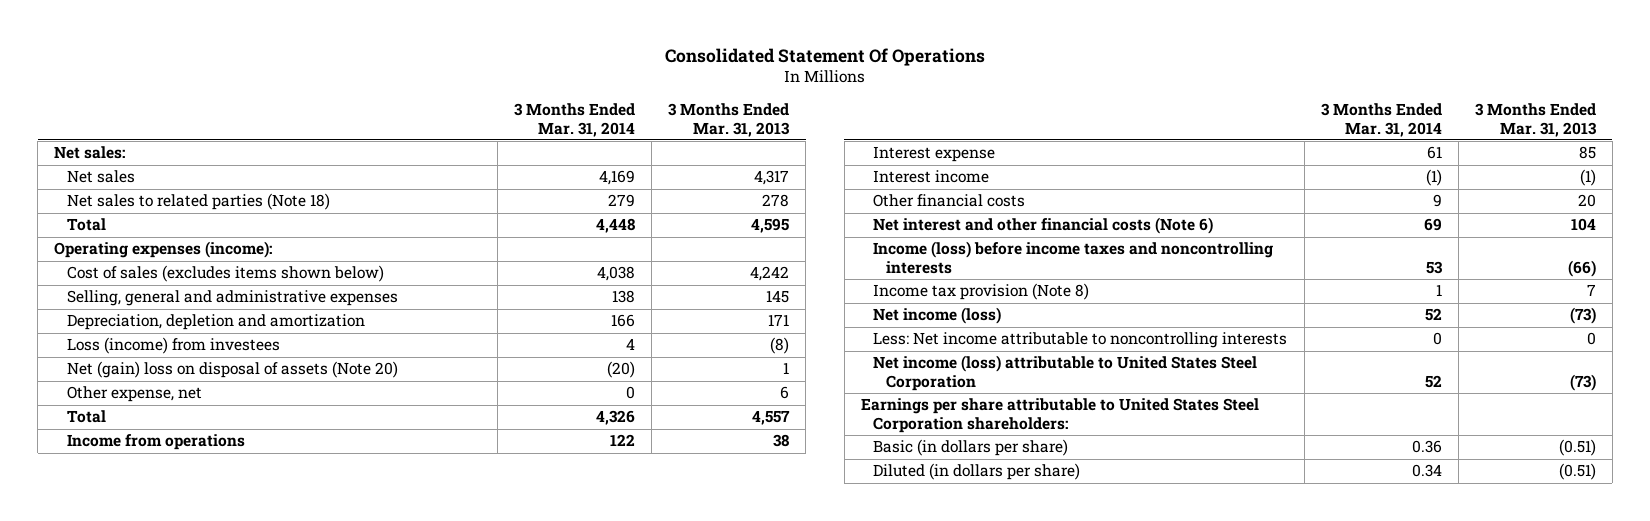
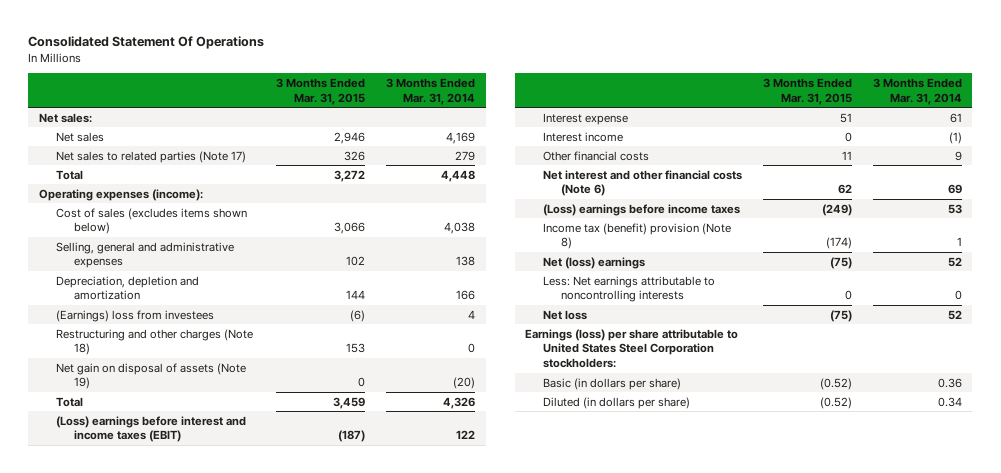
- | 3 Months Ended Mar. 31, 2014 | 3 Months Ended Mar. 31, 2013
+ | 3 Months Ended Mar. 31, 2015 | 3 Months Ended Mar. 31, 2014
- Net sales to related parties (Note 18) | 279 | 278
+ Net sales to related parties (Note 17) | 326 | 279
- Loss (income) from investees | 4 | (8)
- Net (gain) loss on disposal of assets (Note 20) | (20) | 1
- Other expense, net | 0 | 6
+ (Earnings) loss from investees | (6) | 4
+ Restructuring and other charges (Note 18) | 153 | 0
+ Net gain on disposal of assets (Note 19) | 0 | (20)
- Income from operations | 122 | 38
+ (Loss) earnings before interest and income taxes (EBIT) | (187) | 122
- Income (loss) before income taxes and noncontrolling interests | 53 | (66)
- Income tax provision (Note 8) | 1 | 7
- Net income (loss) | 52 | (73)
- Less: Net income attributable to noncontrolling interests | 0 | 0
- Net income (loss) attributable to United States Steel Corporation | 52 | (73)
- Earnings per share attributable to United States Steel Corporation shareholders:
+ (Loss) earnings before income taxes | (249) | 53
+ Income tax (benefit) provision (Note 8) | (174) | 1
+ Net (loss) earnings | (75) | 52
+ Less: Net earnings attributable to noncontrolling interests | 0 | 0
+ Net loss | (75) | 52
+ Earnings (loss) per share attributable to United States Steel Corporation stockholders:

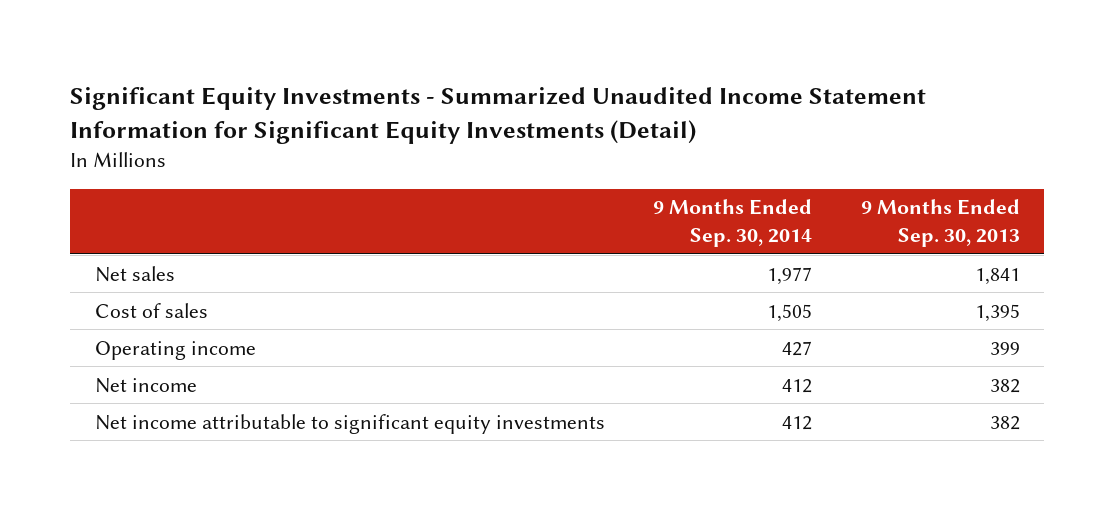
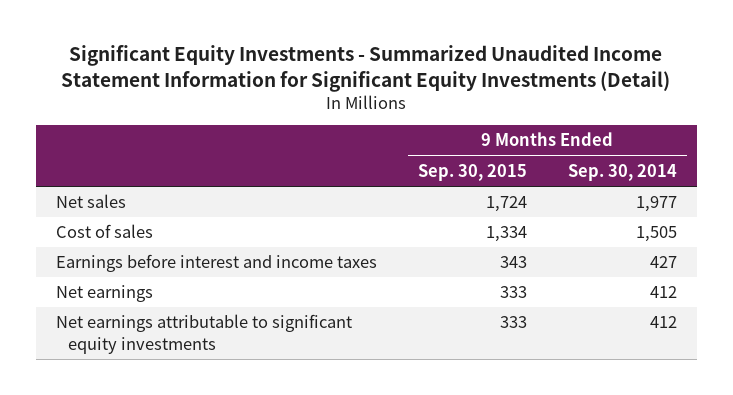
- | 9 Months Ended Sep. 30, 2014 | 9 Months Ended Sep. 30, 2013
+ | 9 Months Ended Sep. 30, 2015 | 9 Months Ended Sep. 30, 2014
- Operating income | 427 | 399
- Net income | 412 | 382
- Net income attributable to significant equity investments | 412 | 382
+ Earnings before interest and income taxes | 343 | 427
+ Net earnings | 333 | 412
+ Net earnings attributable to significant equity investments | 333 | 412

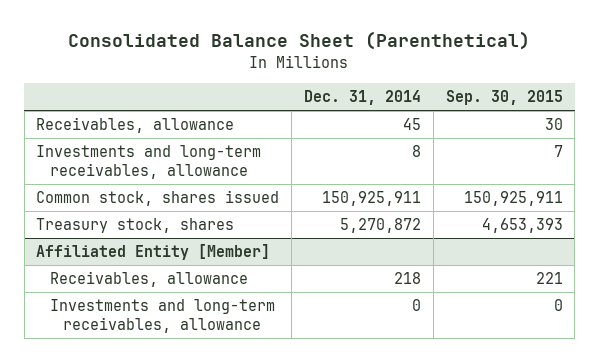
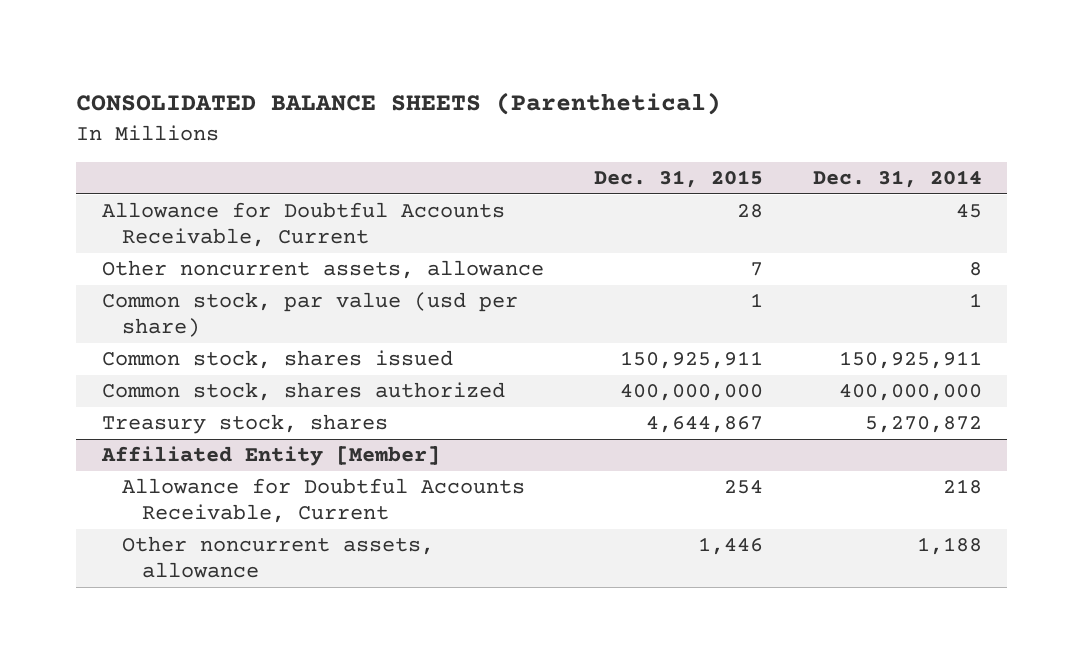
- Consolidated Balance Sheet (Parenthetical)
+ CONSOLIDATED BALANCE SHEETS (Parenthetical)
- | Dec. 31, 2014 | Sep. 30, 2015
+ | Dec. 31, 2015 | Dec. 31, 2014
- Receivables, allowance | 45 | 30
- Investments and long-term receivables, allowance | 8 | 7
+ Allowance for Doubtful Accounts Receivable, Current | 28 | 45
+ Other noncurrent assets, allowance | 7 | 8
+ Common stock, par value (usd per share) | 1 | 1
+ Common stock, shares authorized | 400,000,000 | 400,000,000
@ Affiliated Entity [Member]
- Receivables, allowance | 218 | 221
- Investments and long-term receivables, allowance | 0 | 0
+ Allowance for Doubtful Accounts Receivable, Current | 254 | 218
+ Other noncurrent assets, allowance | 1,446 | 1,188

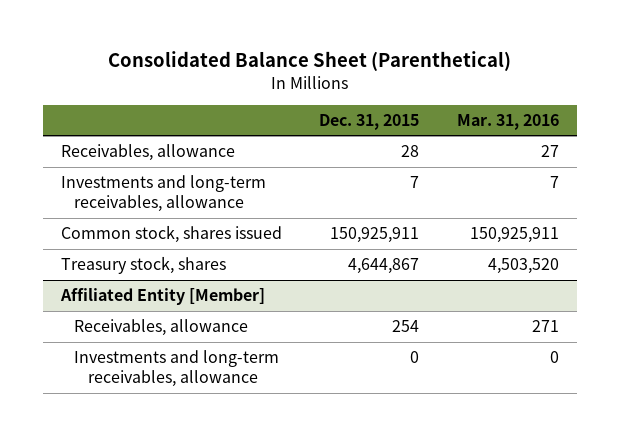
- CONSOLIDATED BALANCE SHEETS (Parenthetical)
+ Consolidated Balance Sheet (Parenthetical)
- | Dec. 31, 2015 | Dec. 31, 2014
+ | Dec. 31, 2015 | Mar. 31, 2016
- Allowance for Doubtful Accounts Receivable, Current | 28 | 45
- Other noncurrent assets, allowance | 7 | 8
- Common stock, par value (usd per share) | 1 | 1
+ Receivables, allowance | 28 | 27
+ Investments and long-term receivables, allowance | 7 | 7
- Common stock, shares authorized | 400,000,000 | 400,000,000
@ Affiliated Entity [Member]
- Allowance for Doubtful Accounts Receivable, Current | 254 | 218
- Other noncurrent assets, allowance | 1,446 | 1,188
+ Receivables, allowance | 254 | 271
+ Investments and long-term receivables, allowance | 0 | 0

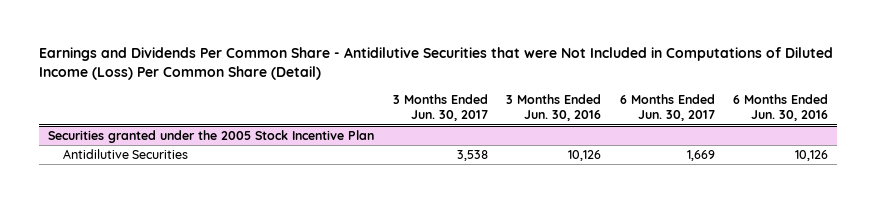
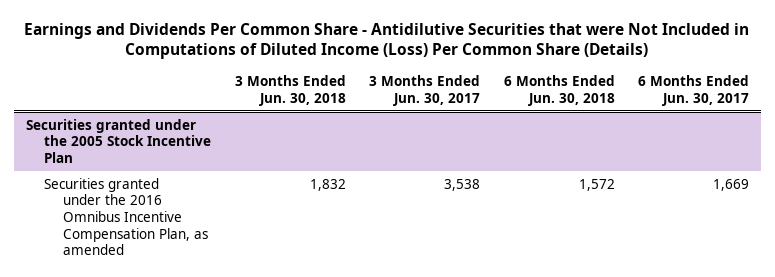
- Earnings and Dividends Per Common Share - Antidilutive Securities that were Not Included in Computations of Diluted Income (Loss) Per Common Share (Detail)
+ Earnings and Dividends Per Common Share - Antidilutive Securities that were Not Included in Computations of Diluted Income (Loss) Per Common Share (Details)
- | 3 Months Ended Jun. 30, 2017 | 3 Months Ended Jun. 30, 2016 | 6 Months Ended Jun. 30, 2017 | 6 Months Ended Jun. 30, 2016
+ | 3 Months Ended Jun. 30, 2018 | 3 Months Ended Jun. 30, 2017 | 6 Months Ended Jun. 30, 2018 | 6 Months Ended Jun. 30, 2017
@ Securities granted under the 2005 Stock Incentive Plan
- Antidilutive Securities | 3,538 | 10,126 | 1,669 | 10,126
+ Securities granted under the 2016 Omnibus Incentive Compensation Plan, as amended | 1,832 | 3,538 | 1,572 | 1,669

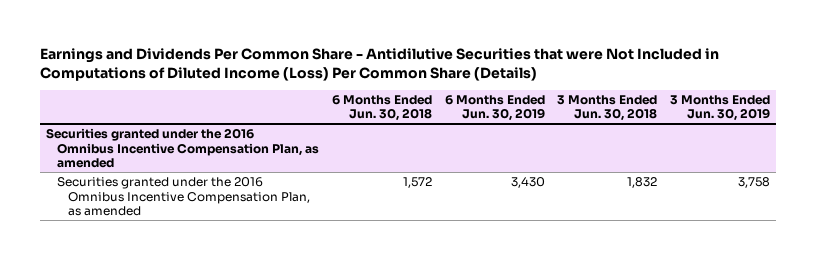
- | 3 Months Ended Jun. 30, 2018 | 3 Months Ended Jun. 30, 2017 | 6 Months Ended Jun. 30, 2018 | 6 Months Ended Jun. 30, 2017
+ | 6 Months Ended Jun. 30, 2018 | 6 Months Ended Jun. 30, 2019 | 3 Months Ended Jun. 30, 2018 | 3 Months Ended Jun. 30, 2019
- Securities granted under the 2005 Stock Incentive Plan
+ Securities granted under the 2016 Omnibus Incentive Compensation Plan, as amended

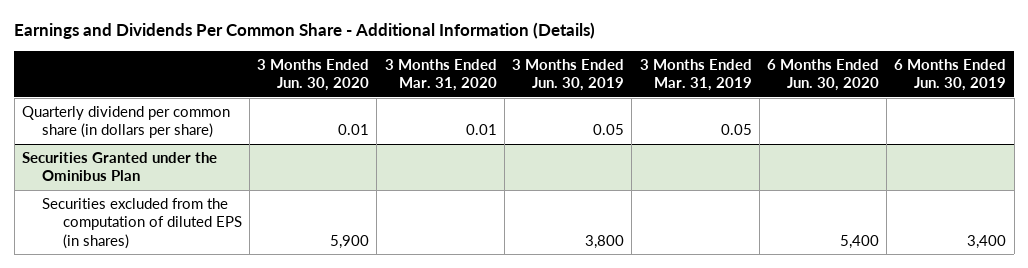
- Earnings and Dividends Per Common Share - Antidilutive Securities that were Not Included in Computations of Diluted Income (Loss) Per Common Share (Details)
+ Earnings and Dividends Per Common Share - Additional Information (Details)
- | 6 Months Ended Jun. 30, 2018 | 6 Months Ended Jun. 30, 2019 | 3 Months Ended Jun. 30, 2018 | 3 Months Ended Jun. 30, 2019
+ | 3 Months Ended Jun. 30, 2020 | 3 Months Ended Mar. 31, 2020 | 3 Months Ended Jun. 30, 2019 | 3 Months Ended Mar. 31, 2019 | 6 Months Ended Jun. 30, 2020 | 6 Months Ended Jun. 30, 2019
- Securities granted under the 2016 Omnibus Incentive Compensation Plan, as amended
- Securities granted under the 2016 Omnibus Incentive Compensation Plan, as amended | 1,572 | 3,430 | 1,832 | 3,758
+ Quarterly dividend per common share (in dollars per share) | 0.01 | 0.01 | 0.05 | 0.05 | |
+ Securities Granted under the Ominibus Plan
+ Securities excluded from the computation of diluted EPS (in shares) | 5,900 | | 3,800 | | 5,400 | 3,400

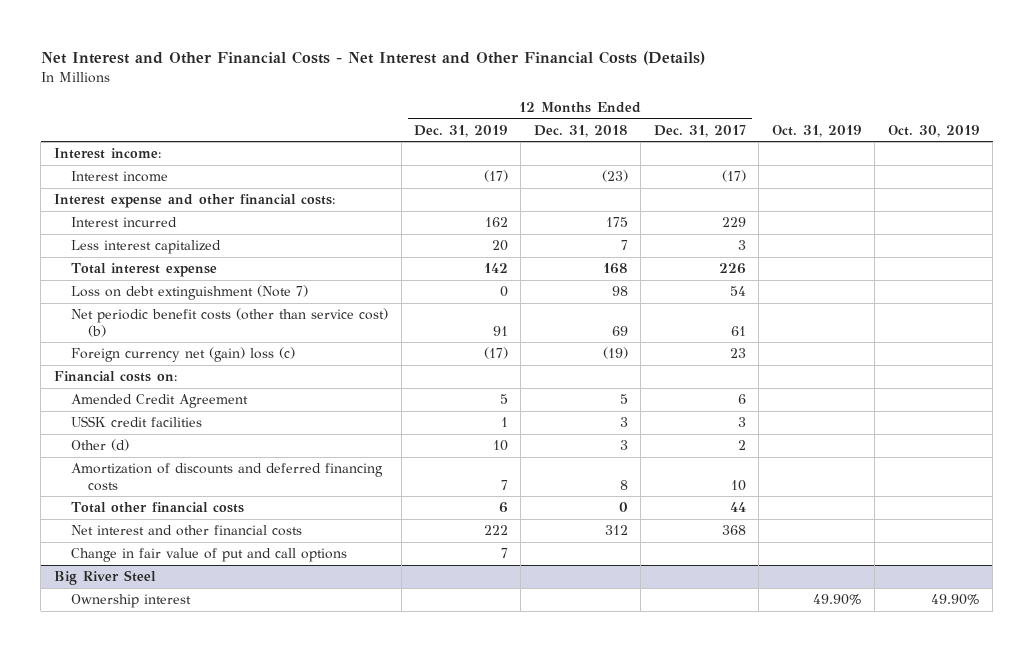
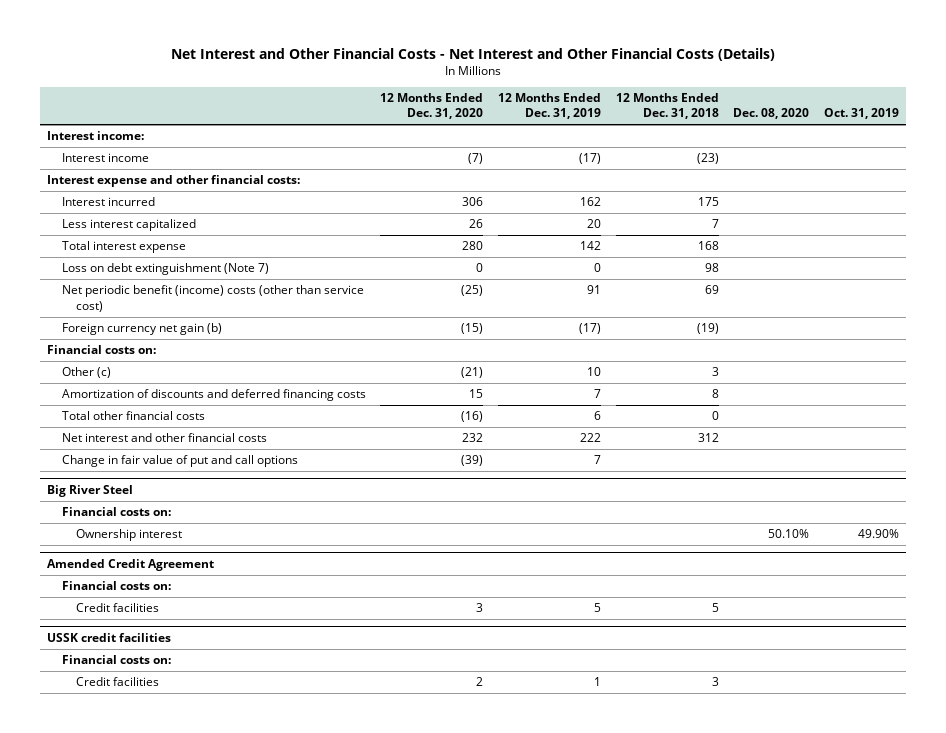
- | 12 Months Ended Dec. 31, 2019 | 12 Months Ended Dec. 31, 2018 | 12 Months Ended Dec. 31, 2017 | Oct. 31, 2019 | Oct. 30, 2019
+ | 12 Months Ended Dec. 31, 2020 | 12 Months Ended Dec. 31, 2019 | 12 Months Ended Dec. 31, 2018 | Dec. 08, 2020 | Oct. 31, 2019
- Net periodic benefit costs (other than service cost) (b) | 91 | 69 | 61 | |
- Foreign currency net (gain) loss (c) | (17) | (19) | 23 | |
+ Net periodic benefit (income) costs (other than service cost) | (25) | 91 | 69 | |
+ Foreign currency net gain (b) | (15) | (17) | (19) | |
- Amended Credit Agreement | 5 | 5 | 6 | |
- USSK credit facilities | 1 | 3 | 3 | |
- Other (d) | 10 | 3 | 2 | |
+ Other (c) | (21) | 10 | 3 | |
@ Big River Steel
+ Financial costs on:
+ Amended Credit Agreement
+ Financial costs on:
+ Credit facilities | 3 | 5 | 5 | |
+ USSK credit facilities
+ Financial costs on:
+ Credit facilities | 2 | 1 | 3 | |

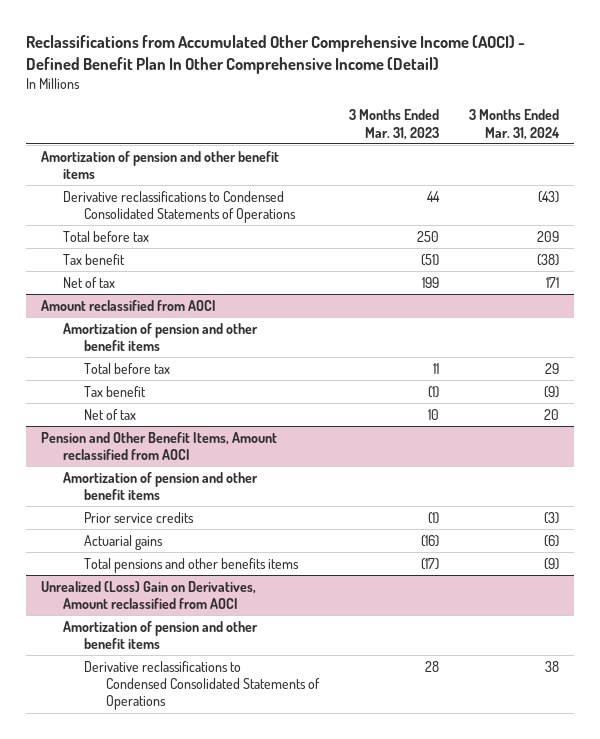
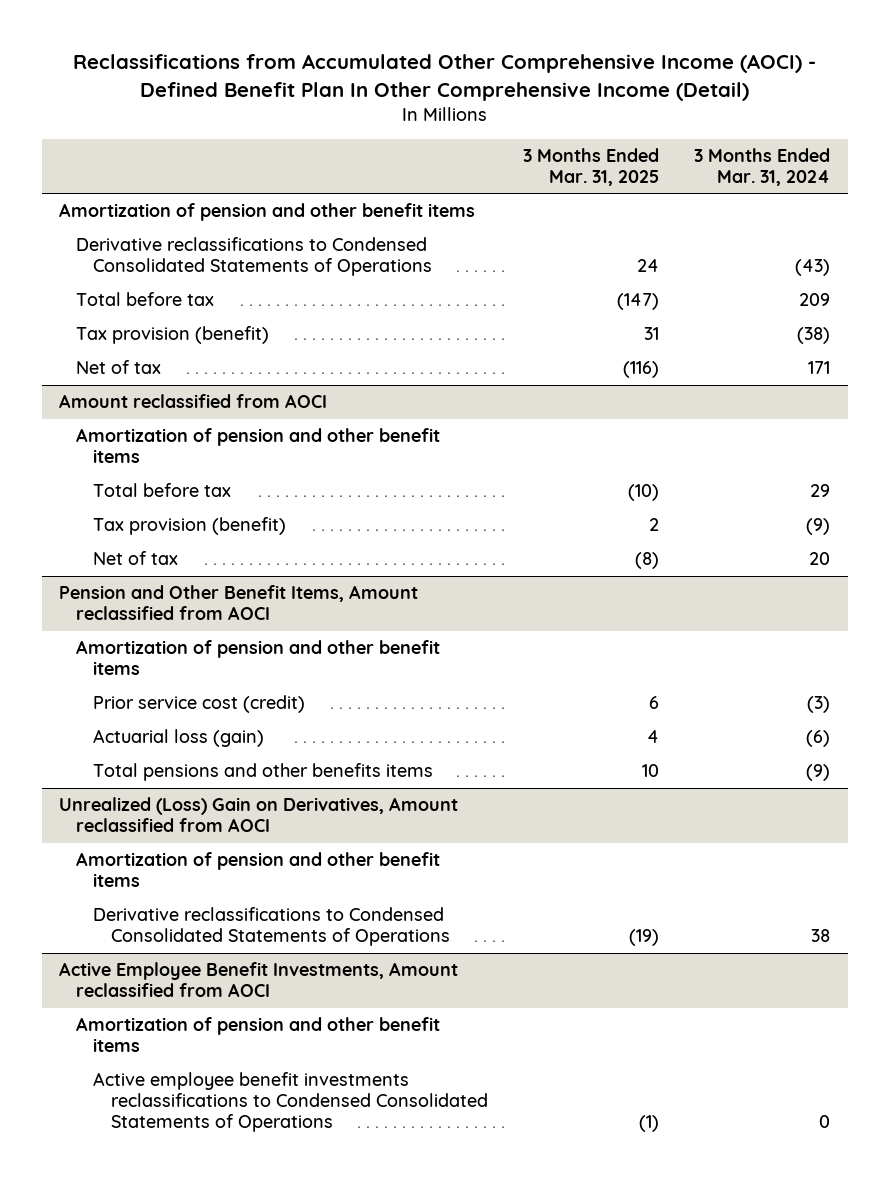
- | 3 Months Ended Mar. 31, 2023 | 3 Months Ended Mar. 31, 2024
+ | 3 Months Ended Mar. 31, 2025 | 3 Months Ended Mar. 31, 2024
- Tax benefit | (51) | (38)
+ Tax provision (benefit) | 31 | (38)
@ Amount reclassified from AOCI
- Tax benefit | (1) | (9)
+ Tax provision (benefit) | 2 | (9)
@ Pension and Other Benefit Items, Amount reclassified from AOCI
- Prior service credits | (1) | (3)
- Actuarial gains | (16) | (6)
+ Prior service cost (credit) | 6 | (3)
+ Actuarial loss (gain) | 4 | (6)
+ Active Employee Benefit Investments, Amount reclassified from AOCI
+ Amortization of pension and other benefit items
+ Active employee benefit investments reclassifications to Condensed Consolidated Statements of Operations | (1) | 0

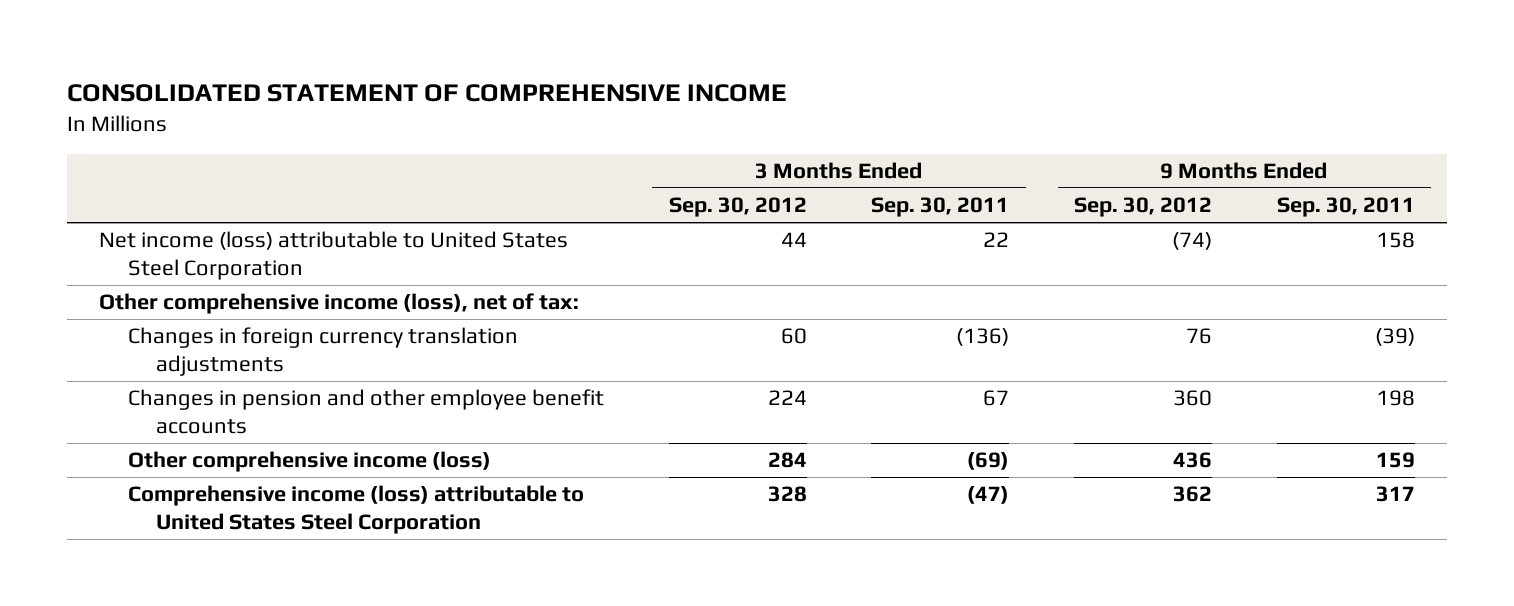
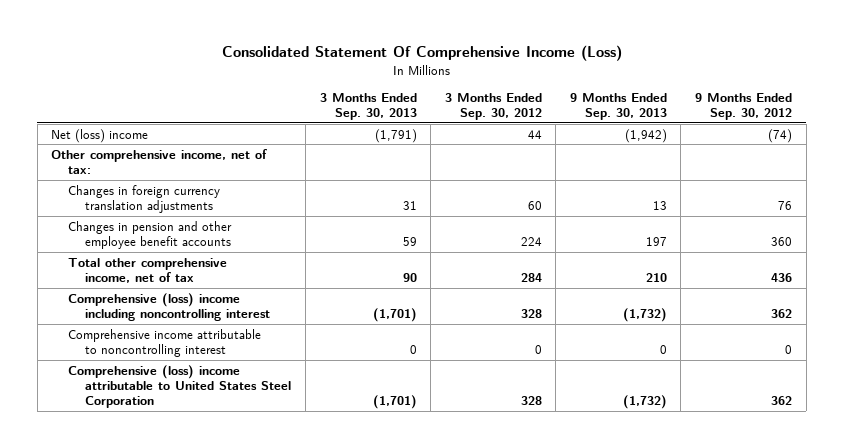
- CONSOLIDATED STATEMENT OF COMPREHENSIVE INCOME
+ Consolidated Statement Of Comprehensive Income (Loss)
- | 3 Months Ended Sep. 30, 2012 | 3 Months Ended Sep. 30, 2011 | 9 Months Ended Sep. 30, 2012 | 9 Months Ended Sep. 30, 2011
+ | 3 Months Ended Sep. 30, 2013 | 3 Months Ended Sep. 30, 2012 | 9 Months Ended Sep. 30, 2013 | 9 Months Ended Sep. 30, 2012
- Net income (loss) attributable to United States Steel Corporation | 44 | 22 | (74) | 158
- Other comprehensive income (loss), net of tax:
+ Net (loss) income | (1,791) | 44 | (1,942) | (74)
+ Other comprehensive income, net of tax:
- Other comprehensive income (loss) | 284 | (69) | 436 | 159
- Comprehensive income (loss) attributable to United States Steel Corporation | 328 | (47) | 362 | 317
+ Total other comprehensive income, net of tax | 90 | 284 | 210 | 436
+ Comprehensive (loss) income including noncontrolling interest | (1,701) | 328 | (1,732) | 362
+ Comprehensive income attributable to noncontrolling interest | 0 | 0 | 0 | 0
+ Comprehensive (loss) income attributable to United States Steel Corporation | (1,701) | 328 | (1,732) | 362

